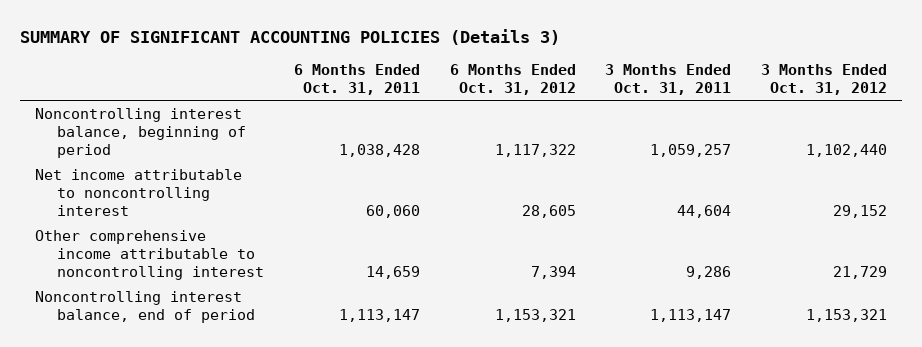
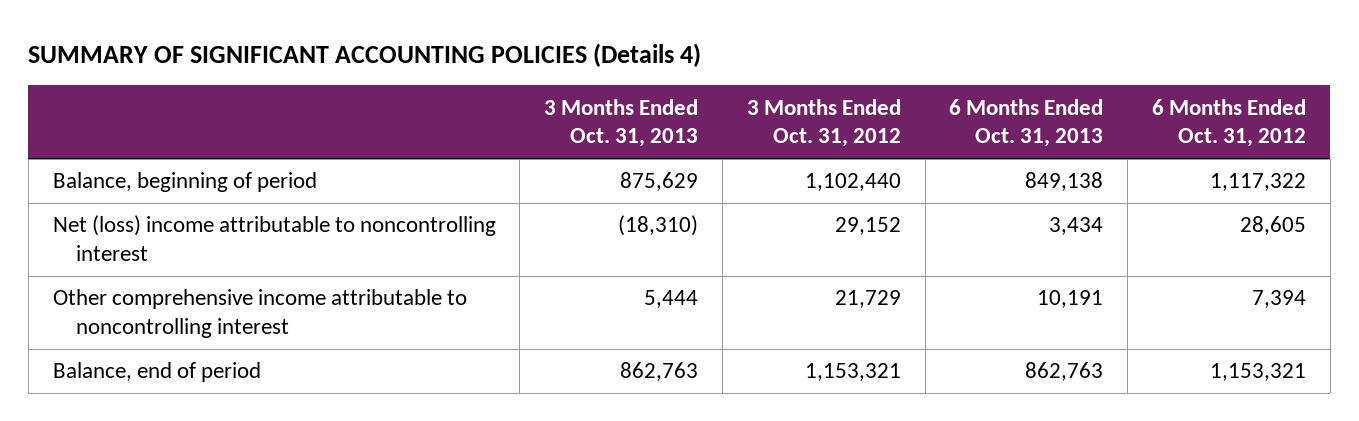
- SUMMARY OF SIGNIFICANT ACCOUNTING POLICIES (Details 3)
+ SUMMARY OF SIGNIFICANT ACCOUNTING POLICIES (Details 4)
- | 6 Months Ended Oct. 31, 2011 | 6 Months Ended Oct. 31, 2012 | 3 Months Ended Oct. 31, 2011 | 3 Months Ended Oct. 31, 2012
+ | 3 Months Ended Oct. 31, 2013 | 3 Months Ended Oct. 31, 2012 | 6 Months Ended Oct. 31, 2013 | 6 Months Ended Oct. 31, 2012
- Noncontrolling interest balance, beginning of period | 1,038,428 | 1,117,322 | 1,059,257 | 1,102,440
- Net income attributable to noncontrolling interest | 60,060 | 28,605 | 44,604 | 29,152
+ Balance, beginning of period | 875,629 | 1,102,440 | 849,138 | 1,117,322
+ Net (loss) income attributable to noncontrolling interest | (18,310) | 29,152 | 3,434 | 28,605
- Noncontrolling interest balance, end of period | 1,113,147 | 1,153,321 | 1,113,147 | 1,153,321
+ Balance, end of period | 862,763 | 1,153,321 | 862,763 | 1,153,321

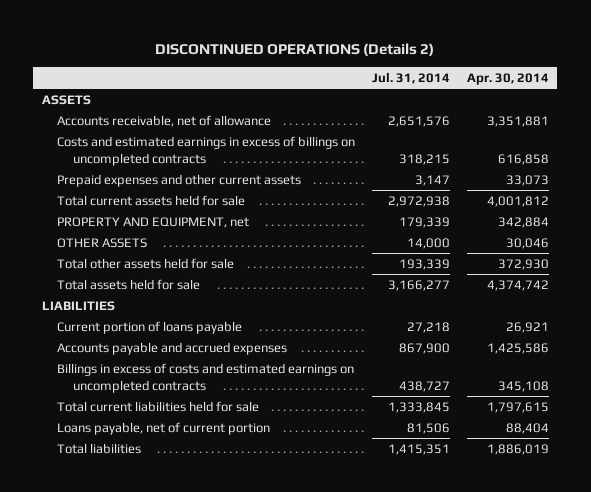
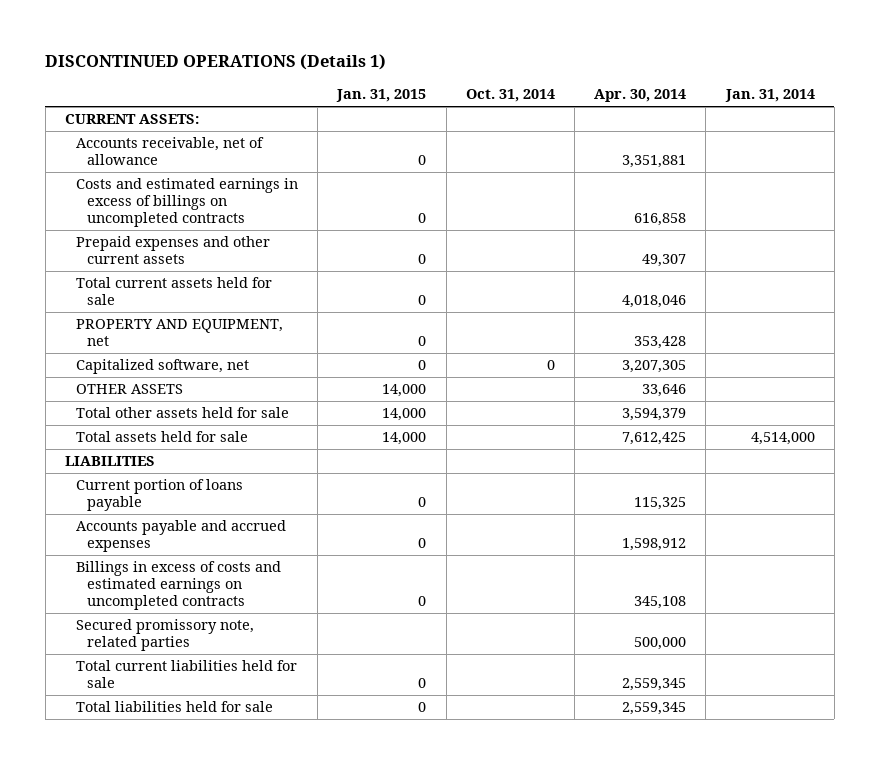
- DISCONTINUED OPERATIONS (Details 2)
+ DISCONTINUED OPERATIONS (Details 1)
- | Jul. 31, 2014 | Apr. 30, 2014
+ | Jan. 31, 2015 | Oct. 31, 2014 | Apr. 30, 2014 | Jan. 31, 2014
- ASSETS
+ CURRENT ASSETS:
- Prepaid expenses and other current assets | 3,147 | 33,073
- Total current assets held for sale | 2,972,938 | 4,001,812
- PROPERTY AND EQUIPMENT, net | 179,339 | 342,884
- OTHER ASSETS | 14,000 | 30,046
- Total other assets held for sale | 193,339 | 372,930
- Total assets held for sale | 3,166,277 | 4,374,742
+ Prepaid expenses and other current assets | 0 | | 49,307 |
+ Total current assets held for sale | 0 | | 4,018,046 |
+ PROPERTY AND EQUIPMENT, net | 0 | | 353,428 |
+ Capitalized software, net | 0 | 0 | 3,207,305 |
+ OTHER ASSETS | 14,000 | | 33,646 |
+ Total other assets held for sale | 14,000 | | 3,594,379 |
+ Total assets held for sale | 14,000 | | 7,612,425 | 4,514,000
- Current portion of loans payable | 27,218 | 26,921
- Accounts payable and accrued expenses | 867,900 | 1,425,586
+ Current portion of loans payable | 0 | | 115,325 |
+ Accounts payable and accrued expenses | 0 | | 1,598,912 |
- Total current liabilities held for sale | 1,333,845 | 1,797,615
- Loans payable, net of current portion | 81,506 | 88,404
- Total liabilities | 1,415,351 | 1,886,019
+ Secured promissory note, related parties | | | 500,000 |
+ Total current liabilities held for sale | 0 | | 2,559,345 |
+ Total liabilities held for sale | 0 | | 2,559,345 |

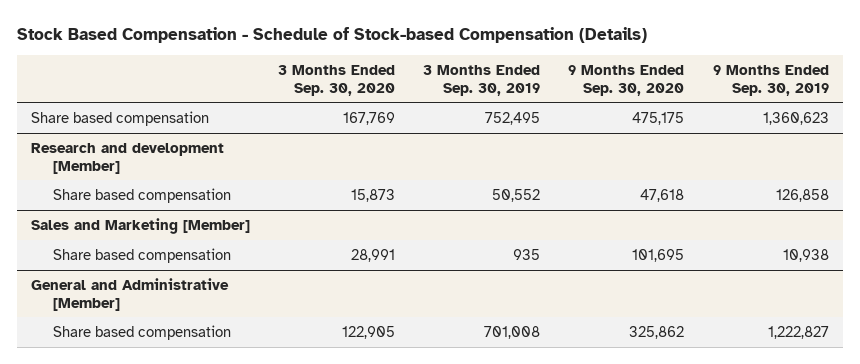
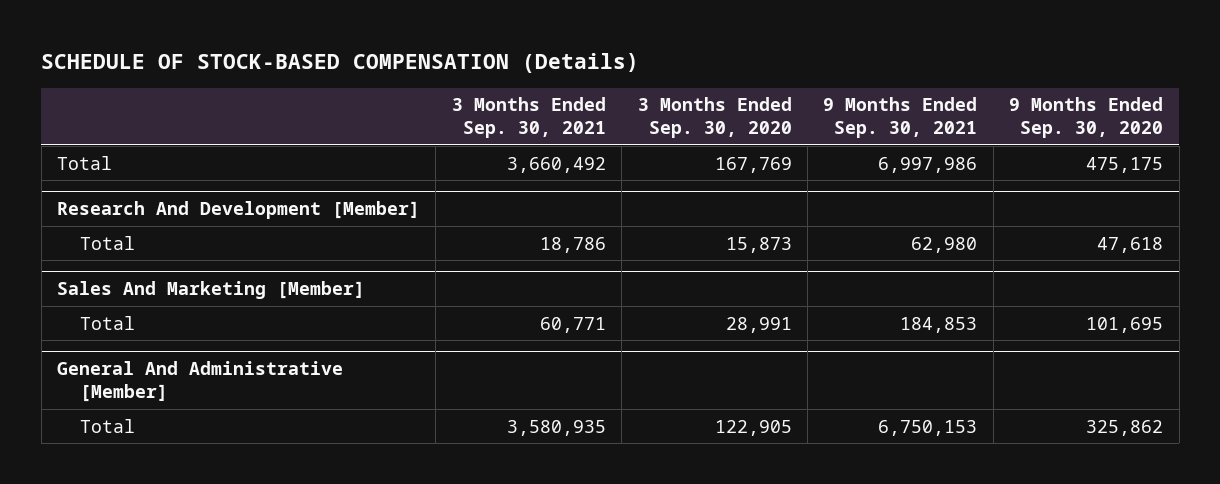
- Stock Based Compensation - Schedule of Stock-based Compensation (Details)
+ SCHEDULE OF STOCK-BASED COMPENSATION (Details)
- | 3 Months Ended Sep. 30, 2020 | 3 Months Ended Sep. 30, 2019 | 9 Months Ended Sep. 30, 2020 | 9 Months Ended Sep. 30, 2019
+ | 3 Months Ended Sep. 30, 2021 | 3 Months Ended Sep. 30, 2020 | 9 Months Ended Sep. 30, 2021 | 9 Months Ended Sep. 30, 2020
- Share based compensation | 167,769 | 752,495 | 475,175 | 1,360,623
- Research and development [Member]
- Share based compensation | 15,873 | 50,552 | 47,618 | 126,858
- Sales and Marketing [Member]
- Share based compensation | 28,991 | 935 | 101,695 | 10,938
- General and Administrative [Member]
- Share based compensation | 122,905 | 701,008 | 325,862 | 1,222,827
+ Total | 3,660,492 | 167,769 | 6,997,986 | 475,175
+ Research And Development [Member]
+ Total | 18,786 | 15,873 | 62,980 | 47,618
+ Sales And Marketing [Member]
+ Total | 60,771 | 28,991 | 184,853 | 101,695
+ General And Administrative [Member]
+ Total | 3,580,935 | 122,905 | 6,750,153 | 325,862

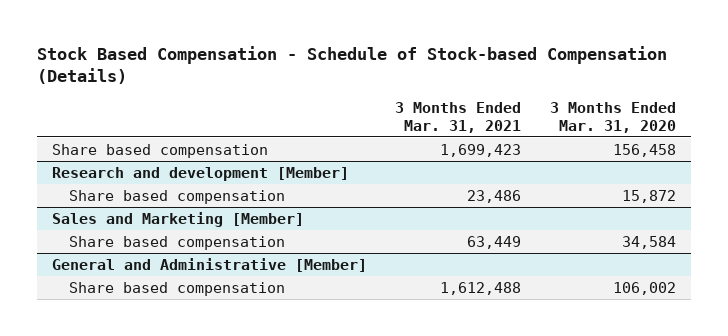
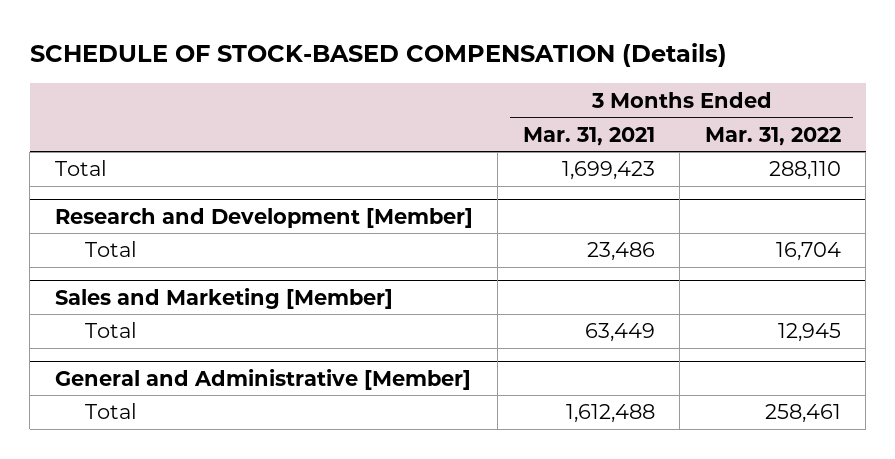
- Stock Based Compensation - Schedule of Stock-based Compensation (Details)
+ SCHEDULE OF STOCK-BASED COMPENSATION (Details)
- | 3 Months Ended Mar. 31, 2021 | 3 Months Ended Mar. 31, 2020
+ | 3 Months Ended Mar. 31, 2021 | 3 Months Ended Mar. 31, 2022
- Share based compensation | 1,699,423 | 156,458
- Research and development [Member]
- Share based compensation | 23,486 | 15,872
+ Total | 1,699,423 | 288,110
+ Research and Development [Member]
+ Total | 23,486 | 16,704
@ Sales and Marketing [Member]
- Share based compensation | 63,449 | 34,584
+ Total | 63,449 | 12,945
@ General and Administrative [Member]
- Share based compensation | 1,612,488 | 106,002
+ Total | 1,612,488 | 258,461

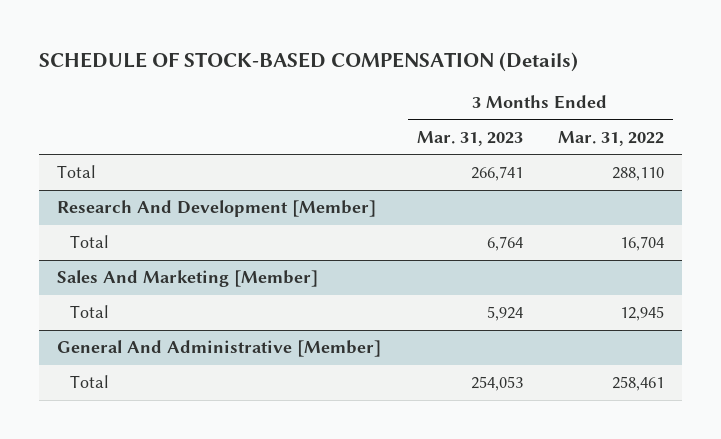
- | 3 Months Ended Mar. 31, 2021 | 3 Months Ended Mar. 31, 2022
+ | 3 Months Ended Mar. 31, 2023 | 3 Months Ended Mar. 31, 2022
- Research and Development [Member]
+ Research And Development [Member]
- Sales and Marketing [Member]
+ Sales And Marketing [Member]
- General and Administrative [Member]
+ General And Administrative [Member]

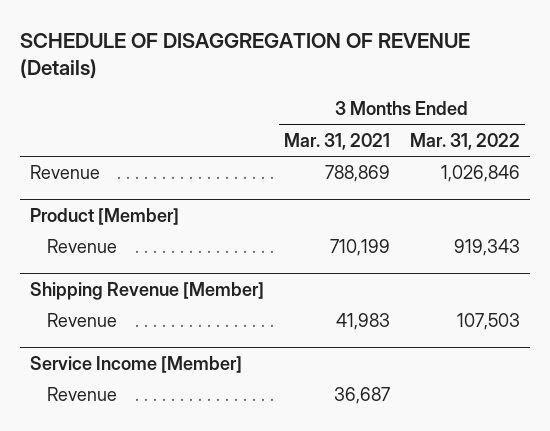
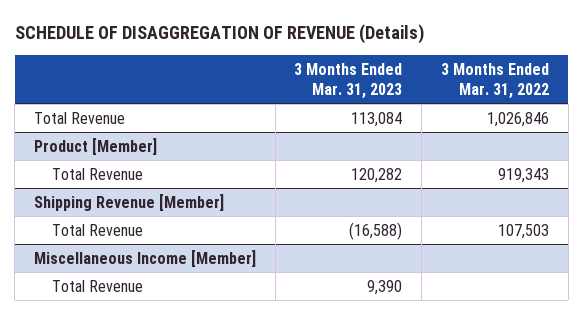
- | 3 Months Ended Mar. 31, 2021 | 3 Months Ended Mar. 31, 2022
+ | 3 Months Ended Mar. 31, 2023 | 3 Months Ended Mar. 31, 2022
- Revenue | 788,869 | 1,026,846
+ Total Revenue | 113,084 | 1,026,846
@ Product [Member]
- Revenue | 710,199 | 919,343
+ Total Revenue | 120,282 | 919,343
@ Shipping Revenue [Member]
- Revenue | 41,983 | 107,503
- Service Income [Member]
- Revenue | 36,687 |
@ Shipping Revenue [Member]
+ Total Revenue | (16,588) | 107,503
+ Miscellaneous Income [Member]
+ Total Revenue | 9,390 |

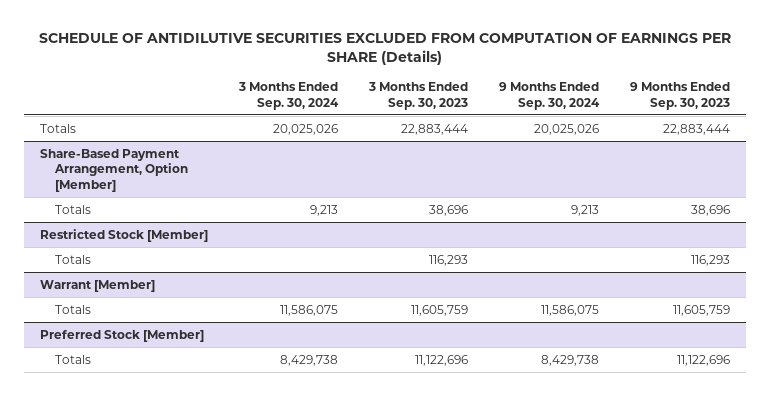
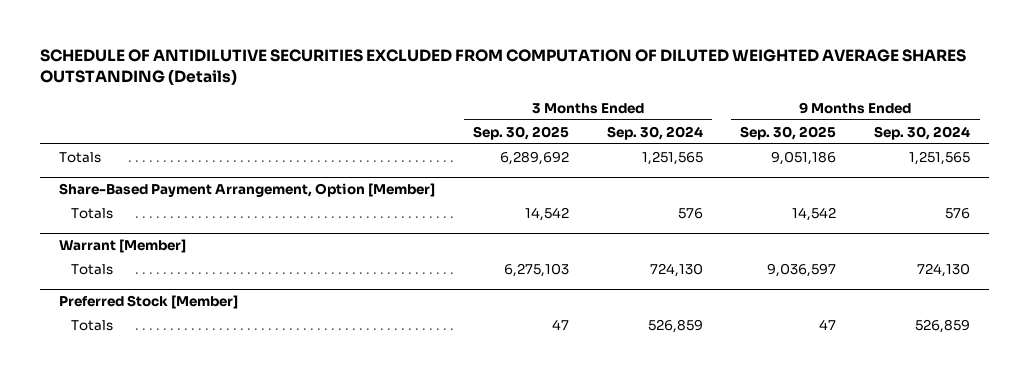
- SCHEDULE OF ANTIDILUTIVE SECURITIES EXCLUDED FROM COMPUTATION OF EARNINGS PER SHARE (Details)
+ SCHEDULE OF ANTIDILUTIVE SECURITIES EXCLUDED FROM COMPUTATION OF DILUTED WEIGHTED AVERAGE SHARES OUTSTANDING (Details)
- | 3 Months Ended Sep. 30, 2024 | 3 Months Ended Sep. 30, 2023 | 9 Months Ended Sep. 30, 2024 | 9 Months Ended Sep. 30, 2023
+ | 3 Months Ended Sep. 30, 2025 | 3 Months Ended Sep. 30, 2024 | 9 Months Ended Sep. 30, 2025 | 9 Months Ended Sep. 30, 2024
- Totals | 20,025,026 | 22,883,444 | 20,025,026 | 22,883,444
+ Totals | 6,289,692 | 1,251,565 | 9,051,186 | 1,251,565
@ Share-Based Payment Arrangement, Option [Member]
- Totals | 9,213 | 38,696 | 9,213 | 38,696
- Restricted Stock [Member]
- Totals | | 116,293 | | 116,293
@ Share-Based Payment Arrangement, Option [Member]
+ Totals | 14,542 | 576 | 14,542 | 576
@ Warrant [Member]
- Totals | 11,586,075 | 11,605,759 | 11,586,075 | 11,605,759
+ Totals | 6,275,103 | 724,130 | 9,036,597 | 724,130
@ Preferred Stock [Member]
- Totals | 8,429,738 | 11,122,696 | 8,429,738 | 11,122,696
+ Totals | 47 | 526,859 | 47 | 526,859

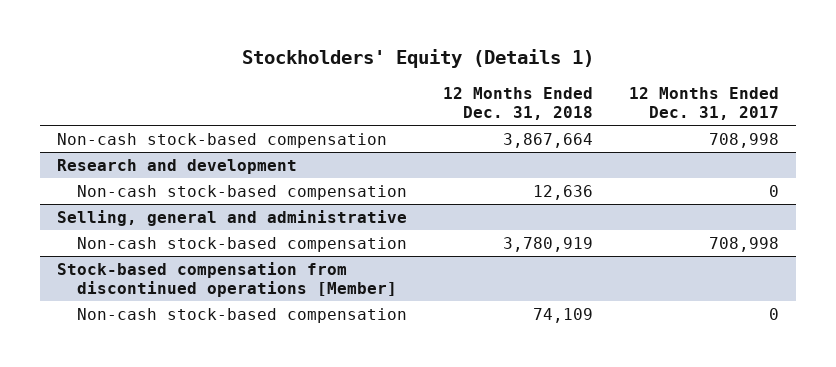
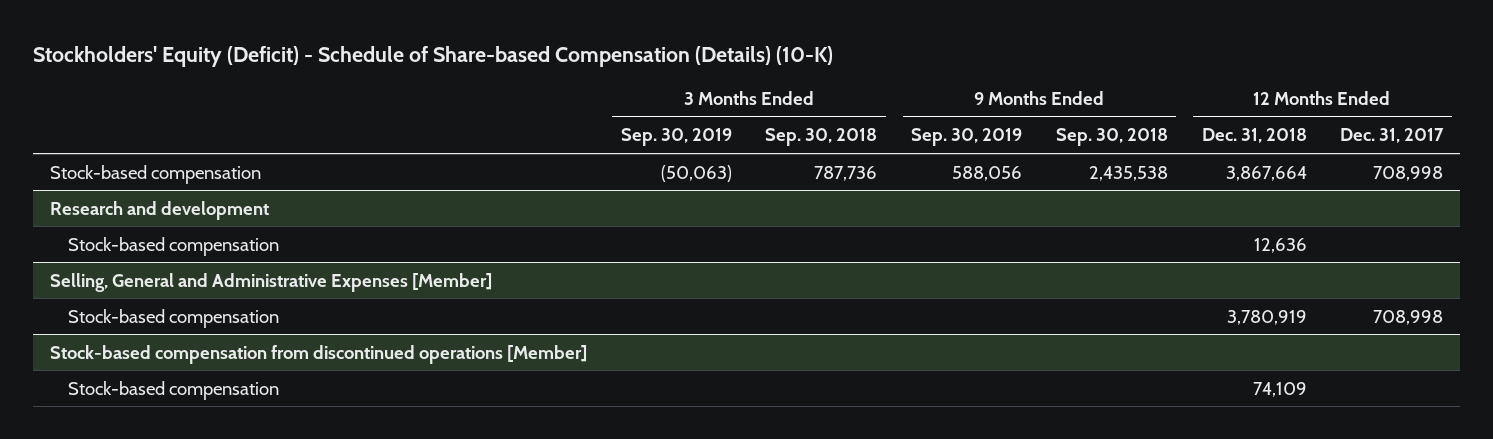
- Stockholders' Equity (Details 1)
+ Stockholders' Equity (Deficit) - Schedule of Share-based Compensation (Details) (10-K)
- | 12 Months Ended Dec. 31, 2018 | 12 Months Ended Dec. 31, 2017
+ | 3 Months Ended Sep. 30, 2019 | 3 Months Ended Sep. 30, 2018 | 9 Months Ended Sep. 30, 2019 | 9 Months Ended Sep. 30, 2018 | 12 Months Ended Dec. 31, 2018 | 12 Months Ended Dec. 31, 2017
- Non-cash stock-based compensation | 3,867,664 | 708,998
+ Stock-based compensation | (50,063) | 787,736 | 588,056 | 2,435,538 | 3,867,664 | 708,998
@ Research and development
- Non-cash stock-based compensation | 12,636 | 0
- Selling, general and administrative
- Non-cash stock-based compensation | 3,780,919 | 708,998
@ Research and development
+ Stock-based compensation | | | | | 12,636 |
+ Selling, General and Administrative Expenses [Member]
+ Stock-based compensation | | | | | 3,780,919 | 708,998
@ Stock-based compensation from discontinued operations [Member]
- Non-cash stock-based compensation | 74,109 | 0
+ Stock-based compensation | | | | | 74,109 |

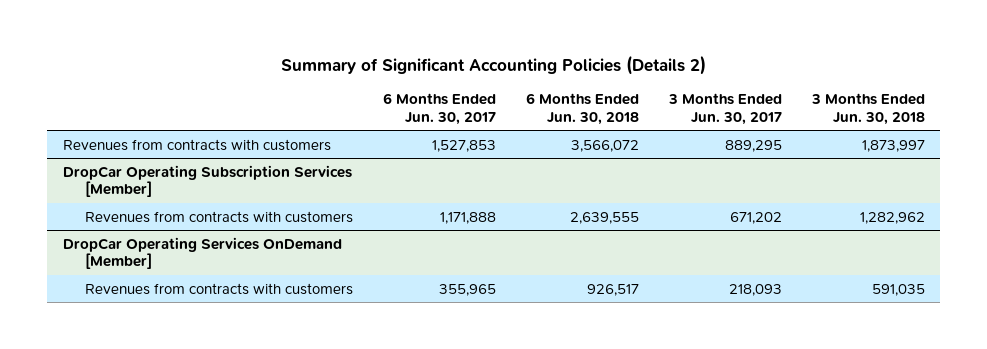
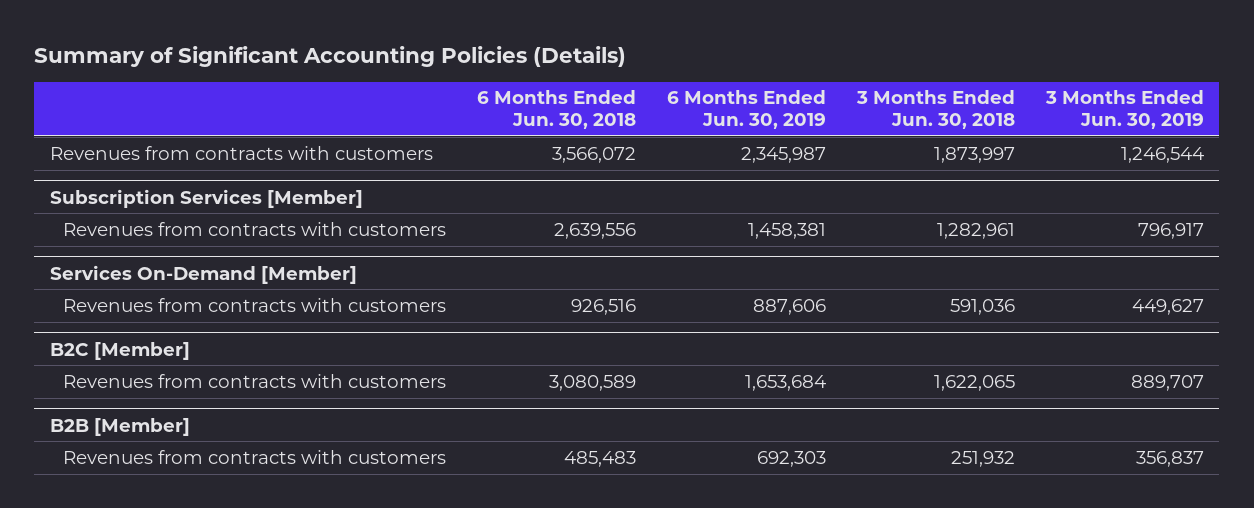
- Summary of Significant Accounting Policies (Details 2)
+ Summary of Significant Accounting Policies (Details)
- | 6 Months Ended Jun. 30, 2017 | 6 Months Ended Jun. 30, 2018 | 3 Months Ended Jun. 30, 2017 | 3 Months Ended Jun. 30, 2018
+ | 6 Months Ended Jun. 30, 2018 | 6 Months Ended Jun. 30, 2019 | 3 Months Ended Jun. 30, 2018 | 3 Months Ended Jun. 30, 2019
- DropCar Operating Subscription Services [Member]
- Revenues from contracts with customers | 1,171,888 | 2,639,555 | 671,202 | 1,282,962
- DropCar Operating Services OnDemand [Member]
- Revenues from contracts with customers | 355,965 | 926,517 | 218,093 | 591,035
+ Subscription Services [Member]
+ Revenues from contracts with customers | 2,639,556 | 1,458,381 | 1,282,961 | 796,917
+ Services On-Demand [Member]
+ Revenues from contracts with customers | 926,516 | 887,606 | 591,036 | 449,627
+ B2C [Member]
+ Revenues from contracts with customers | 3,080,589 | 1,653,684 | 1,622,065 | 889,707
+ B2B [Member]
+ Revenues from contracts with customers | 485,483 | 692,303 | 251,932 | 356,837

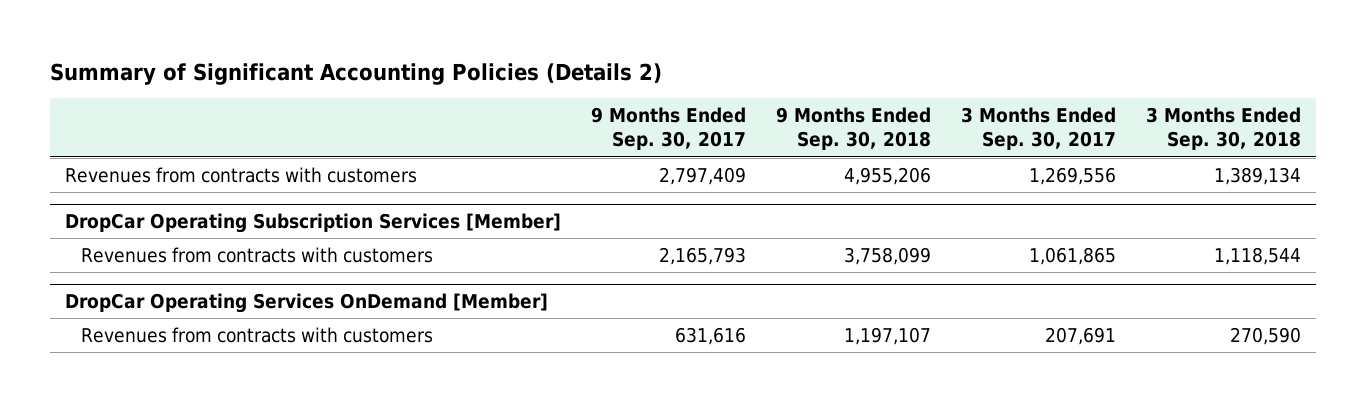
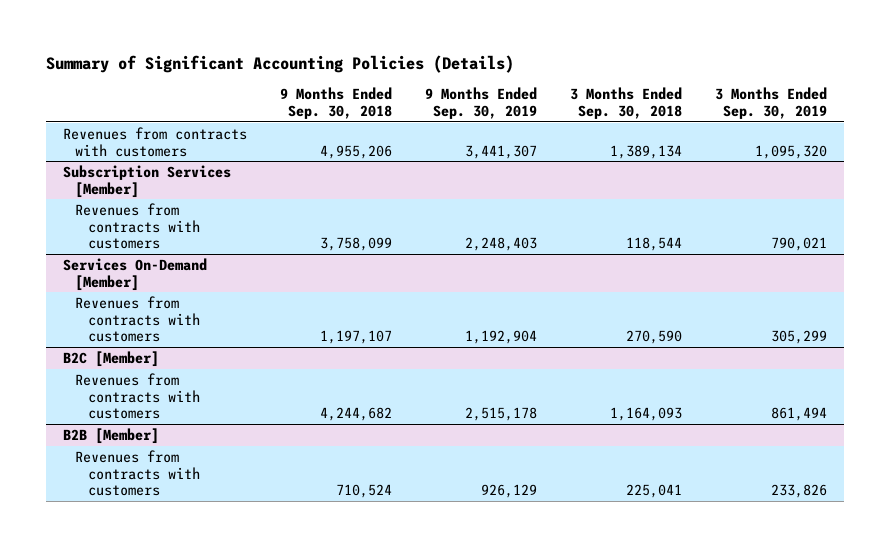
- Summary of Significant Accounting Policies (Details 2)
+ Summary of Significant Accounting Policies (Details)
- | 9 Months Ended Sep. 30, 2017 | 9 Months Ended Sep. 30, 2018 | 3 Months Ended Sep. 30, 2017 | 3 Months Ended Sep. 30, 2018
+ | 9 Months Ended Sep. 30, 2018 | 9 Months Ended Sep. 30, 2019 | 3 Months Ended Sep. 30, 2018 | 3 Months Ended Sep. 30, 2019
- DropCar Operating Subscription Services [Member]
- Revenues from contracts with customers | 2,165,793 | 3,758,099 | 1,061,865 | 1,118,544
- DropCar Operating Services OnDemand [Member]
+ Subscription Services [Member]
+ Revenues from contracts with customers | 3,758,099 | 2,248,403 | 118,544 | 790,021
+ Services On-Demand [Member]
+ B2C [Member]
+ Revenues from contracts with customers | 4,244,682 | 2,515,178 | 1,164,093 | 861,494
+ B2B [Member]
+ Revenues from contracts with customers | 710,524 | 926,129 | 225,041 | 233,826

